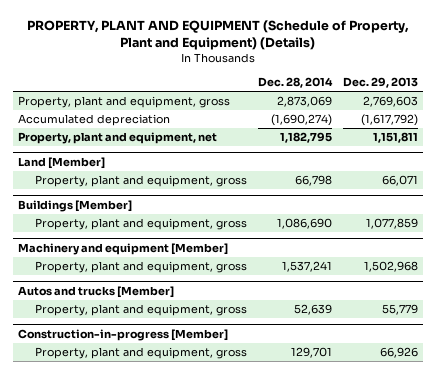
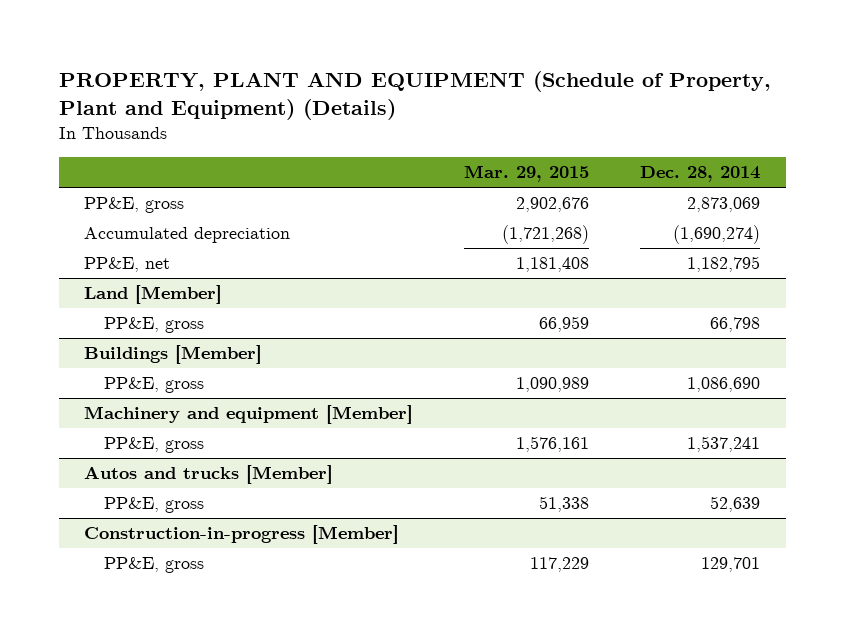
- | Dec. 28, 2014 | Dec. 29, 2013
+ | Mar. 29, 2015 | Dec. 28, 2014
- Property, plant and equipment, gross | 2,873,069 | 2,769,603
+ PP&E, gross | 2,902,676 | 2,873,069
- Property, plant and equipment, net | 1,182,795 | 1,151,811
+ PP&E, net | 1,181,408 | 1,182,795
@ Land [Member]
- Property, plant and equipment, gross | 66,798 | 66,071
+ PP&E, gross | 66,959 | 66,798
@ Buildings [Member]
- Property, plant and equipment, gross | 1,086,690 | 1,077,859
+ PP&E, gross | 1,090,989 | 1,086,690
@ Machinery and equipment [Member]
- Property, plant and equipment, gross | 1,537,241 | 1,502,968
+ PP&E, gross | 1,576,161 | 1,537,241
@ Autos and trucks [Member]
- Property, plant and equipment, gross | 52,639 | 55,779
+ PP&E, gross | 51,338 | 52,639
@ Construction-in-progress [Member]
- Property, plant and equipment, gross | 129,701 | 66,926
+ PP&E, gross | 117,229 | 129,701

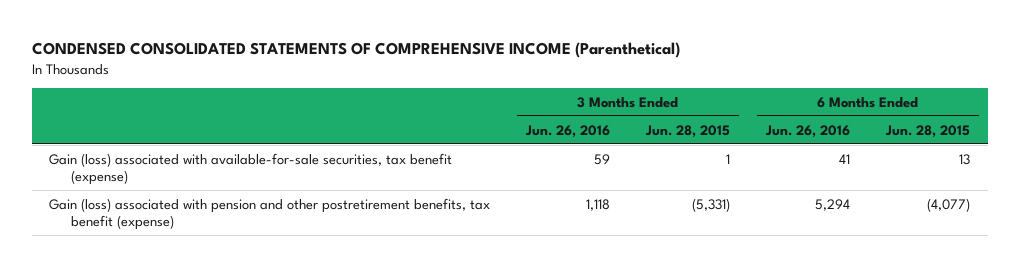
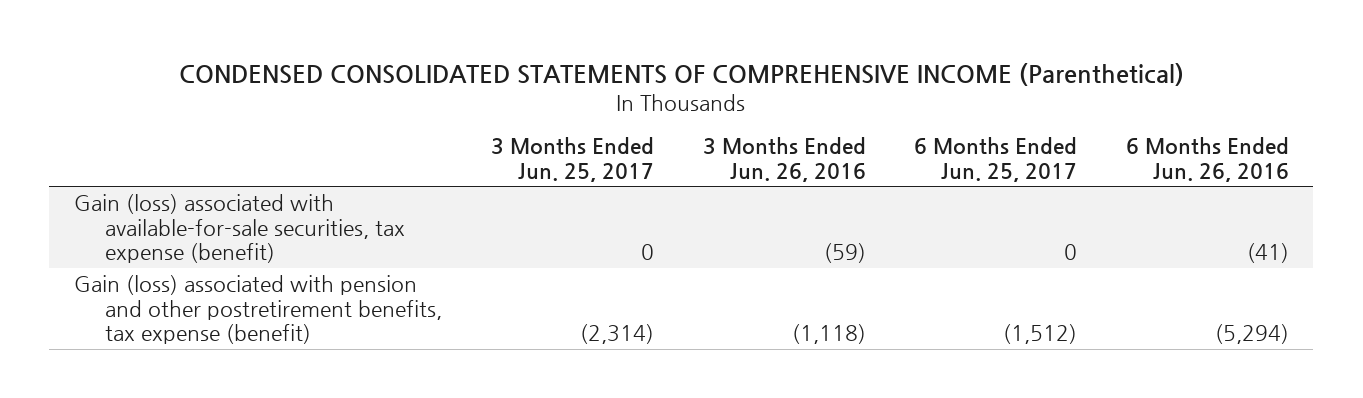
- | 3 Months Ended Jun. 26, 2016 | 3 Months Ended Jun. 28, 2015 | 6 Months Ended Jun. 26, 2016 | 6 Months Ended Jun. 28, 2015
+ | 3 Months Ended Jun. 25, 2017 | 3 Months Ended Jun. 26, 2016 | 6 Months Ended Jun. 25, 2017 | 6 Months Ended Jun. 26, 2016
- Gain (loss) associated with available-for-sale securities, tax benefit (expense) | 59 | 1 | 41 | 13
- Gain (loss) associated with pension and other postretirement benefits, tax benefit (expense) | 1,118 | (5,331) | 5,294 | (4,077)
+ Gain (loss) associated with available-for-sale securities, tax expense (benefit) | 0 | (59) | 0 | (41)
+ Gain (loss) associated with pension and other postretirement benefits, tax expense (benefit) | (2,314) | (1,118) | (1,512) | (5,294)

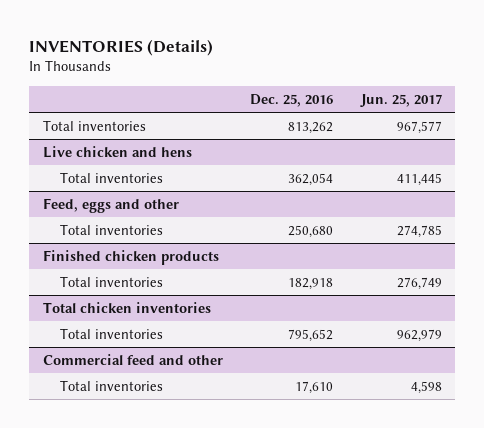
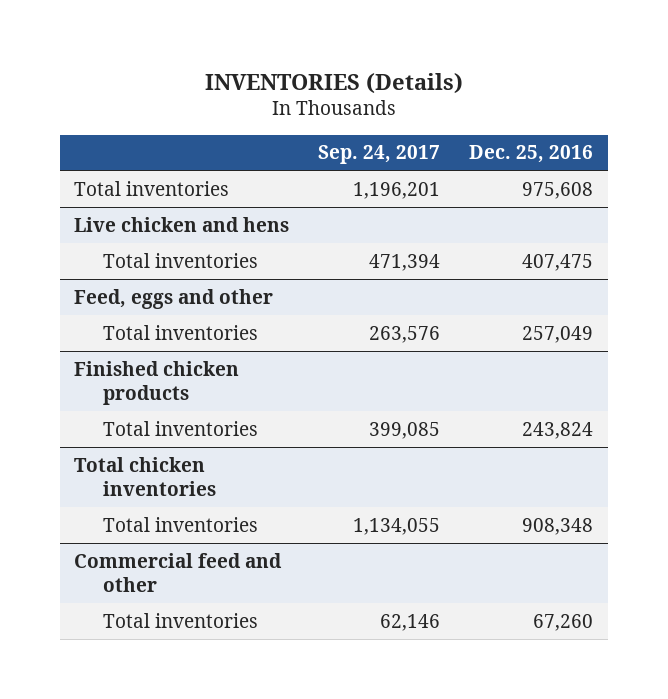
- | Dec. 25, 2016 | Jun. 25, 2017
+ | Sep. 24, 2017 | Dec. 25, 2016
- Total inventories | 813,262 | 967,577
+ Total inventories | 1,196,201 | 975,608
@ Live chicken and hens
- Total inventories | 362,054 | 411,445
+ Total inventories | 471,394 | 407,475
@ Feed, eggs and other
- Total inventories | 250,680 | 274,785
+ Total inventories | 263,576 | 257,049
@ Finished chicken products
- Total inventories | 182,918 | 276,749
+ Total inventories | 399,085 | 243,824
@ Total chicken inventories
- Total inventories | 795,652 | 962,979
+ Total inventories | 1,134,055 | 908,348
@ Commercial feed and other
- Total inventories | 17,610 | 4,598
+ Total inventories | 62,146 | 67,260

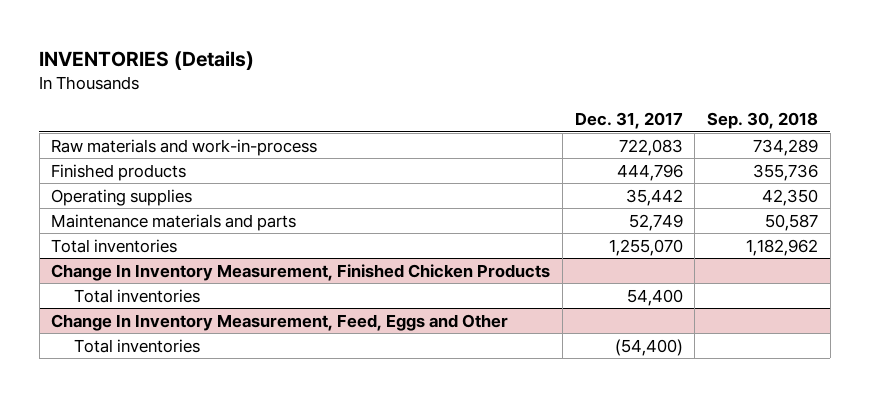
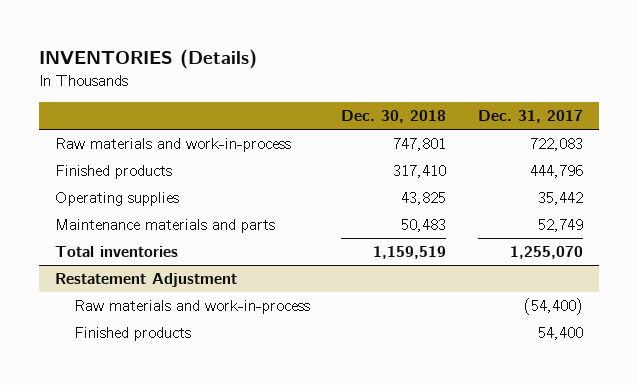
- | Dec. 31, 2017 | Sep. 30, 2018
+ | Dec. 30, 2018 | Dec. 31, 2017
- Change In Inventory Measurement, Finished Chicken Products
- Total inventories | 54,400 |
- Change In Inventory Measurement, Feed, Eggs and Other
- Total inventories | (54,400) |
+ Restatement Adjustment
+ Raw materials and work-in-process | | (54,400)
+ Finished products | | 54,400

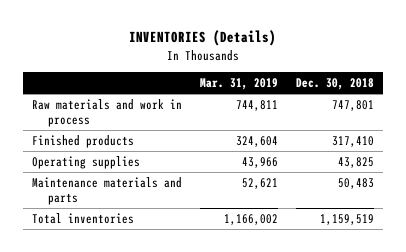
- | Dec. 30, 2018 | Dec. 31, 2017
+ | Mar. 31, 2019 | Dec. 30, 2018
- Raw materials and work-in-process | 747,801 | 722,083
+ Raw materials and work in process | 744,811 | 747,801
- Restatement Adjustment
- Raw materials and work-in-process | | (54,400)
- Finished products | | 54,400

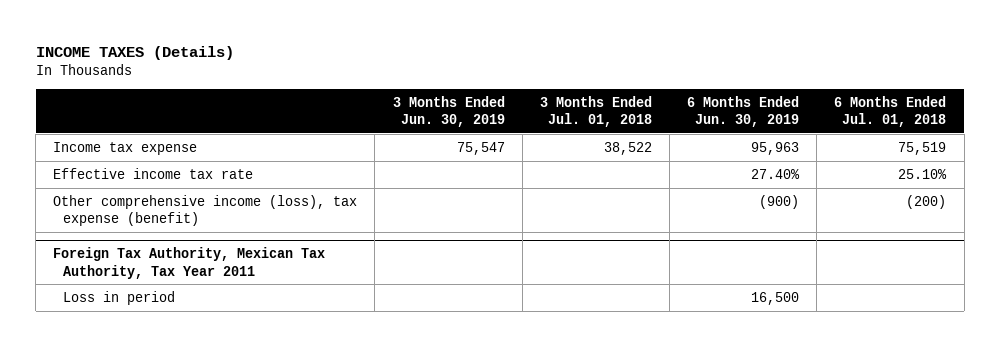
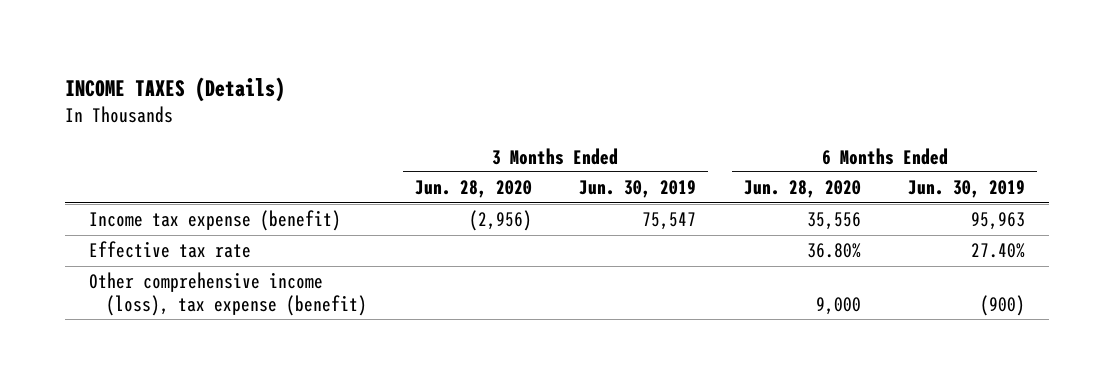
- | 3 Months Ended Jun. 30, 2019 | 3 Months Ended Jul. 01, 2018 | 6 Months Ended Jun. 30, 2019 | 6 Months Ended Jul. 01, 2018
+ | 3 Months Ended Jun. 28, 2020 | 3 Months Ended Jun. 30, 2019 | 6 Months Ended Jun. 28, 2020 | 6 Months Ended Jun. 30, 2019
- Income tax expense | 75,547 | 38,522 | 95,963 | 75,519
- Effective income tax rate | | | 27.40% | 25.10%
+ Income tax expense (benefit) | (2,956) | 75,547 | 35,556 | 95,963
+ Effective tax rate | | | 36.80% | 27.40%
- Foreign Tax Authority, Mexican Tax Authority, Tax Year 2011
- Loss in period | | | 16,500 |

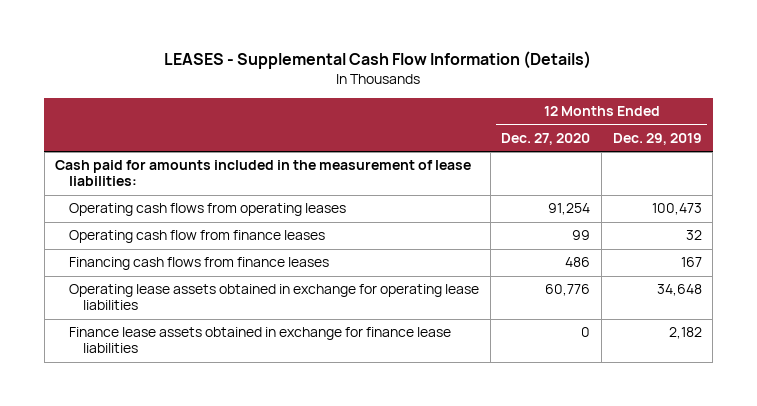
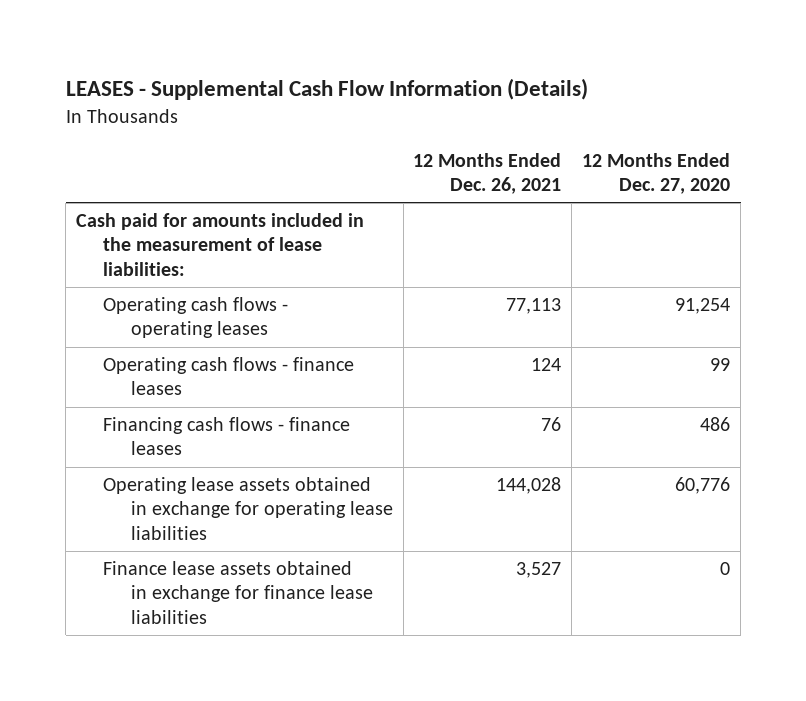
- | 12 Months Ended Dec. 27, 2020 | 12 Months Ended Dec. 29, 2019
+ | 12 Months Ended Dec. 26, 2021 | 12 Months Ended Dec. 27, 2020
- Operating cash flows from operating leases | 91,254 | 100,473
- Operating cash flow from finance leases | 99 | 32
- Financing cash flows from finance leases | 486 | 167
+ Operating cash flows - operating leases | 77,113 | 91,254
+ Operating cash flows - finance leases | 124 | 99
+ Financing cash flows - finance leases | 76 | 486

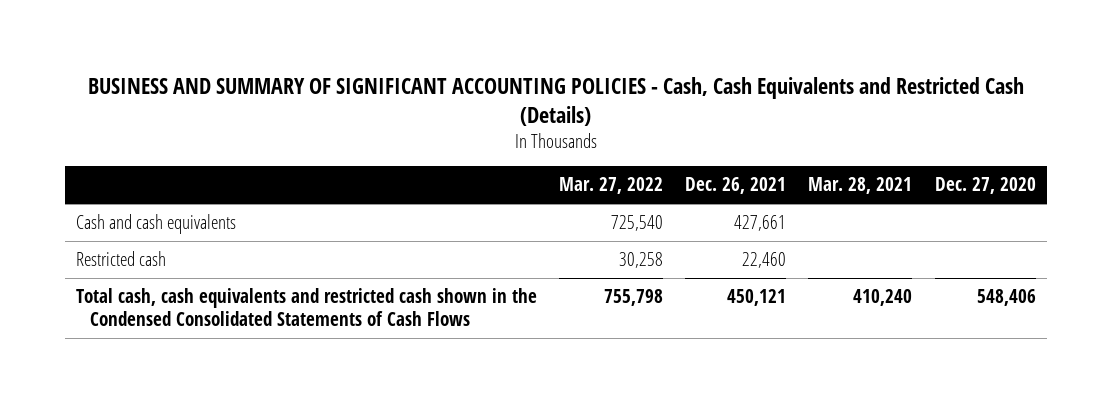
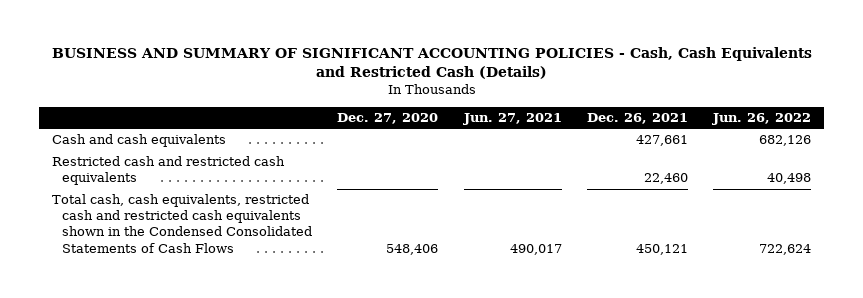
- | Mar. 27, 2022 | Dec. 26, 2021 | Mar. 28, 2021 | Dec. 27, 2020
+ | Dec. 27, 2020 | Jun. 27, 2021 | Dec. 26, 2021 | Jun. 26, 2022
- Restricted cash | 30,258 | 22,460 | |
- Total cash, cash equivalents and restricted cash shown in the Condensed Consolidated Statements of Cash Flows | 755,798 | 450,121 | 410,240 | 548,406
+ Restricted cash and restricted cash equivalents | | | 22,460 | 40,498
+ Total cash, cash equivalents, restricted cash and restricted cash equivalents shown in the Condensed Consolidated Statements of Cash Flows | 548,406 | 490,017 | 450,121 | 722,624

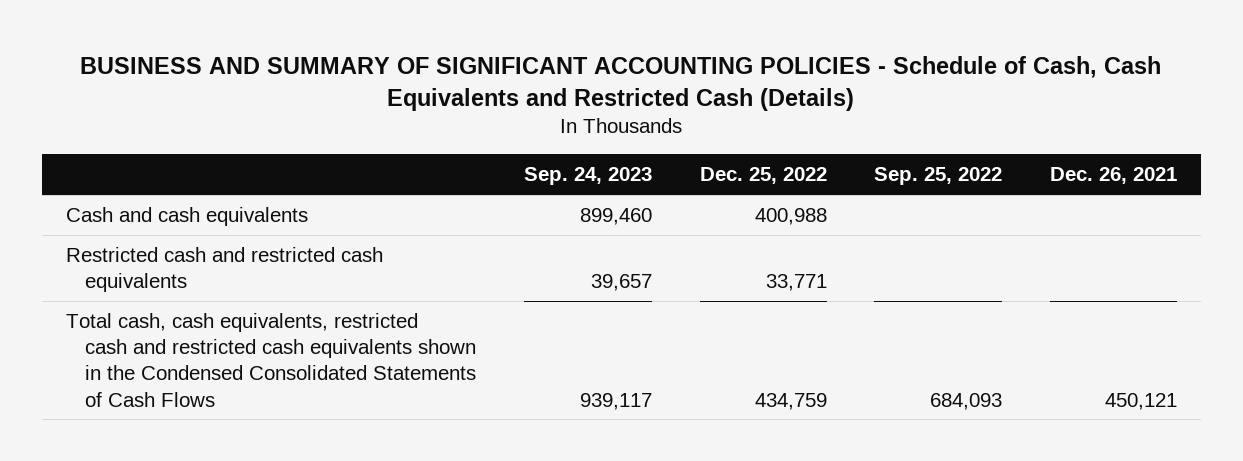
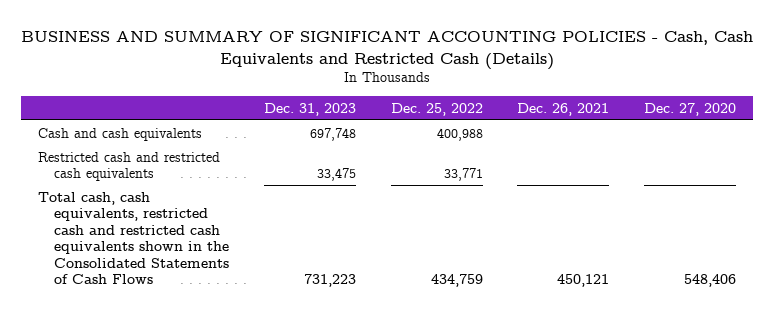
- BUSINESS AND SUMMARY OF SIGNIFICANT ACCOUNTING POLICIES - Schedule of Cash, Cash Equivalents and Restricted Cash (Details)
+ BUSINESS AND SUMMARY OF SIGNIFICANT ACCOUNTING POLICIES - Cash, Cash Equivalents and Restricted Cash (Details)
- | Sep. 24, 2023 | Dec. 25, 2022 | Sep. 25, 2022 | Dec. 26, 2021
+ | Dec. 31, 2023 | Dec. 25, 2022 | Dec. 26, 2021 | Dec. 27, 2020
- Total cash, cash equivalents, restricted cash and restricted cash equivalents shown in the Condensed Consolidated Statements of Cash Flows | 939,117 | 434,759 | 684,093 | 450,121
+ Total cash, cash equivalents, restricted cash and restricted cash equivalents shown in the Consolidated Statements of Cash Flows | 731,223 | 434,759 | 450,121 | 548,406

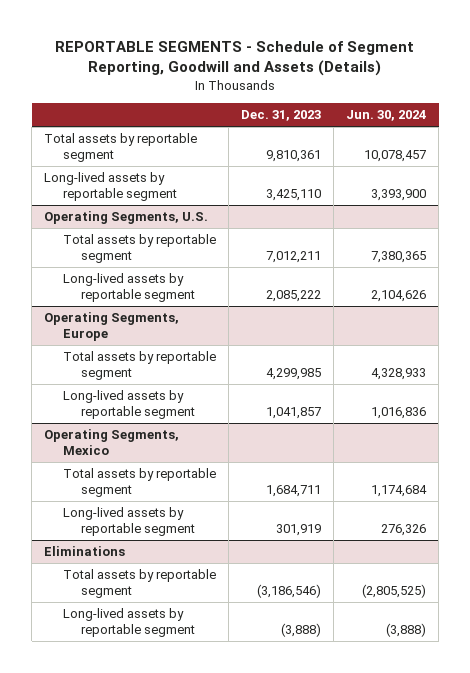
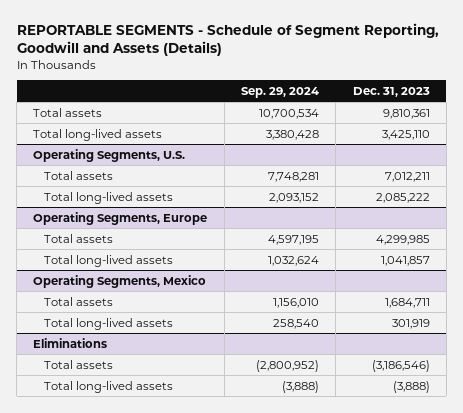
- | Dec. 31, 2023 | Jun. 30, 2024
+ | Sep. 29, 2024 | Dec. 31, 2023
- Total assets by reportable segment | 9,810,361 | 10,078,457
- Long-lived assets by reportable segment | 3,425,110 | 3,393,900
+ Total assets | 10,700,534 | 9,810,361
+ Total long-lived assets | 3,380,428 | 3,425,110
@ Operating Segments, U.S.
- Total assets by reportable segment | 7,012,211 | 7,380,365
- Long-lived assets by reportable segment | 2,085,222 | 2,104,626
+ Total assets | 7,748,281 | 7,012,211
+ Total long-lived assets | 2,093,152 | 2,085,222
@ Operating Segments, Europe
- Total assets by reportable segment | 4,299,985 | 4,328,933
- Long-lived assets by reportable segment | 1,041,857 | 1,016,836
+ Total assets | 4,597,195 | 4,299,985
+ Total long-lived assets | 1,032,624 | 1,041,857
@ Operating Segments, Mexico
- Total assets by reportable segment | 1,684,711 | 1,174,684
- Long-lived assets by reportable segment | 301,919 | 276,326
+ Total assets | 1,156,010 | 1,684,711
+ Total long-lived assets | 258,540 | 301,919
@ Eliminations
- Total assets by reportable segment | (3,186,546) | (2,805,525)
- Long-lived assets by reportable segment | (3,888) | (3,888)
+ Total assets | (2,800,952) | (3,186,546)
+ Total long-lived assets | (3,888) | (3,888)

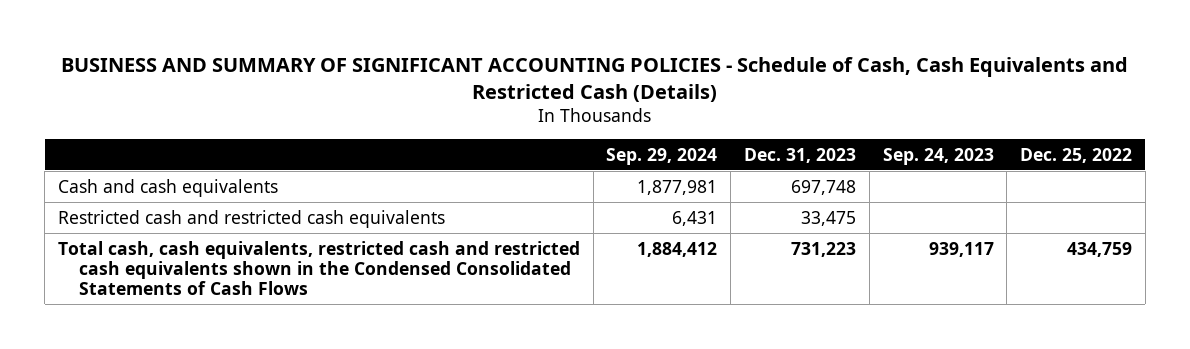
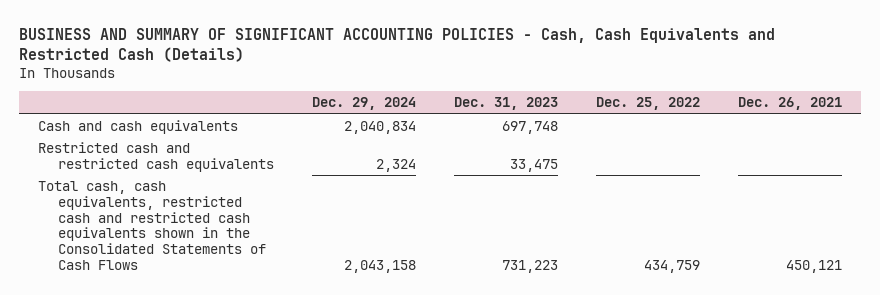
- BUSINESS AND SUMMARY OF SIGNIFICANT ACCOUNTING POLICIES - Schedule of Cash, Cash Equivalents and Restricted Cash (Details)
+ BUSINESS AND SUMMARY OF SIGNIFICANT ACCOUNTING POLICIES - Cash, Cash Equivalents and Restricted Cash (Details)
- | Sep. 29, 2024 | Dec. 31, 2023 | Sep. 24, 2023 | Dec. 25, 2022
+ | Dec. 29, 2024 | Dec. 31, 2023 | Dec. 25, 2022 | Dec. 26, 2021
- Total cash, cash equivalents, restricted cash and restricted cash equivalents shown in the Condensed Consolidated Statements of Cash Flows | 1,884,412 | 731,223 | 939,117 | 434,759
+ Total cash, cash equivalents, restricted cash and restricted cash equivalents shown in the Consolidated Statements of Cash Flows | 2,043,158 | 731,223 | 434,759 | 450,121

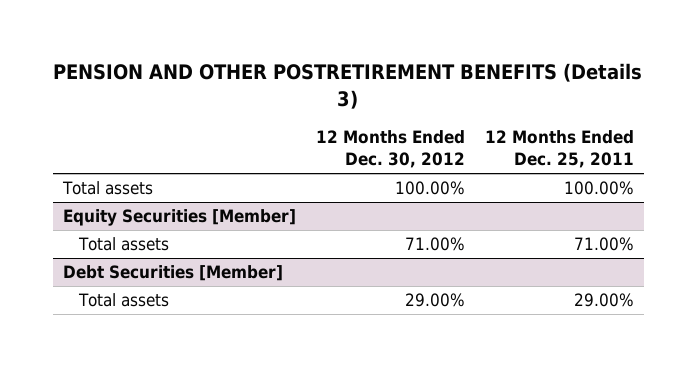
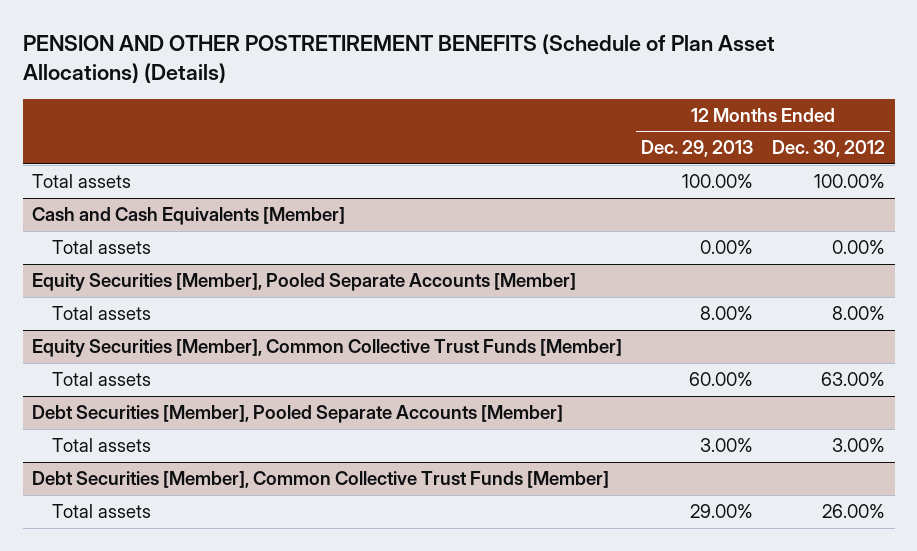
- PENSION AND OTHER POSTRETIREMENT BENEFITS (Details 3)
+ PENSION AND OTHER POSTRETIREMENT BENEFITS (Schedule of Plan Asset Allocations) (Details)
- | 12 Months Ended Dec. 30, 2012 | 12 Months Ended Dec. 25, 2011
+ | 12 Months Ended Dec. 29, 2013 | 12 Months Ended Dec. 30, 2012
- Equity Securities [Member]
- Total assets | 71.00% | 71.00%
- Debt Securities [Member]
- Total assets | 29.00% | 29.00%
+ Cash and Cash Equivalents [Member]
+ Total assets | 0.00% | 0.00%
+ Equity Securities [Member], Pooled Separate Accounts [Member]
+ Total assets | 8.00% | 8.00%
+ Equity Securities [Member], Common Collective Trust Funds [Member]
+ Total assets | 60.00% | 63.00%
+ Debt Securities [Member], Pooled Separate Accounts [Member]
+ Total assets | 3.00% | 3.00%
+ Debt Securities [Member], Common Collective Trust Funds [Member]
+ Total assets | 29.00% | 26.00%

